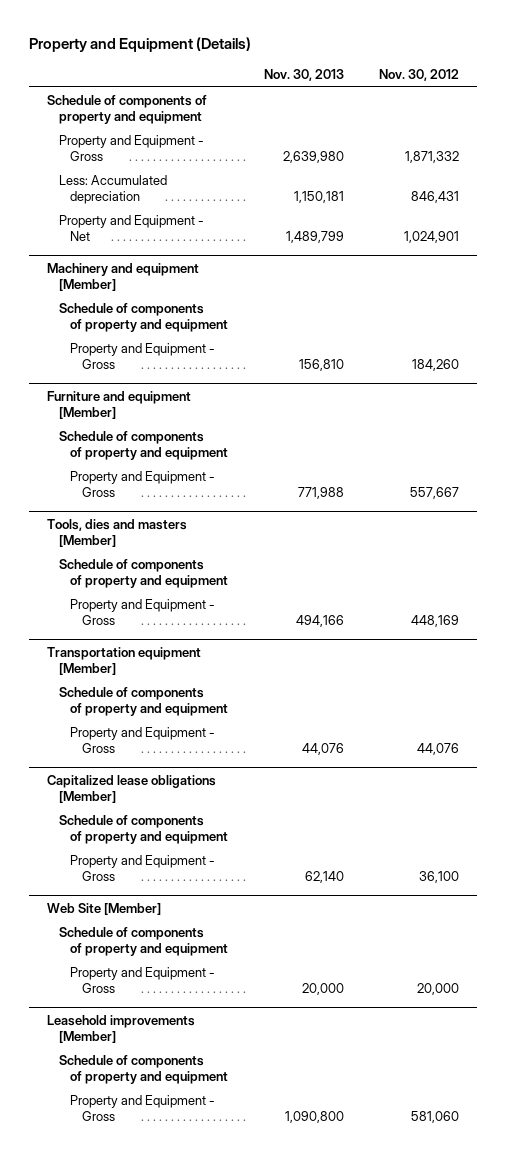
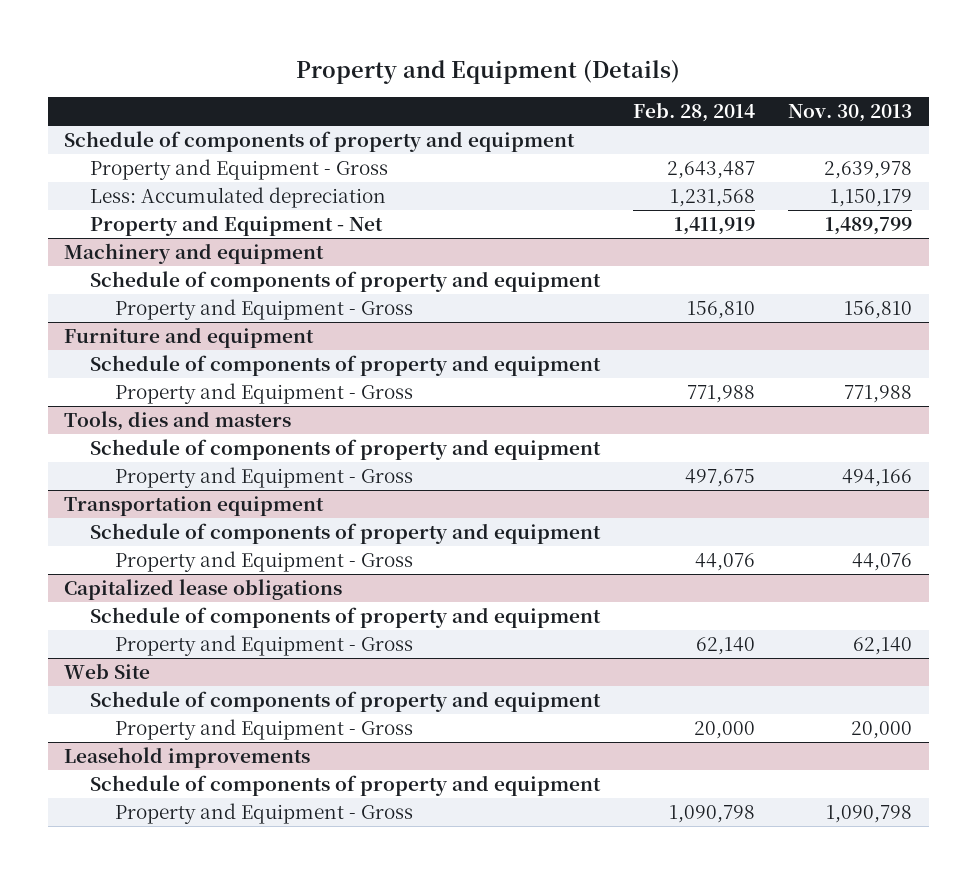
- | Nov. 30, 2013 | Nov. 30, 2012
+ | Feb. 28, 2014 | Nov. 30, 2013
- Property and Equipment - Gross | 2,639,980 | 1,871,332
- Less: Accumulated depreciation | 1,150,181 | 846,431
+ Property and Equipment - Gross | 2,643,487 | 2,639,978
+ Less: Accumulated depreciation | 1,231,568 | 1,150,179
- Machinery and equipment [Member]
+ Machinery and equipment
- Furniture and equipment [Member]
+ Furniture and equipment
- Tools, dies and masters [Member]
+ Tools, dies and masters
- Transportation equipment [Member]
+ Transportation equipment
- Capitalized lease obligations [Member]
+ Capitalized lease obligations
- Web Site [Member]
+ Web Site
- Leasehold improvements [Member]
+ Leasehold improvements
- Property and Equipment - Gross | 1,090,800 | 581,060
+ Property and Equipment - Gross | 1,090,798 | 1,090,798

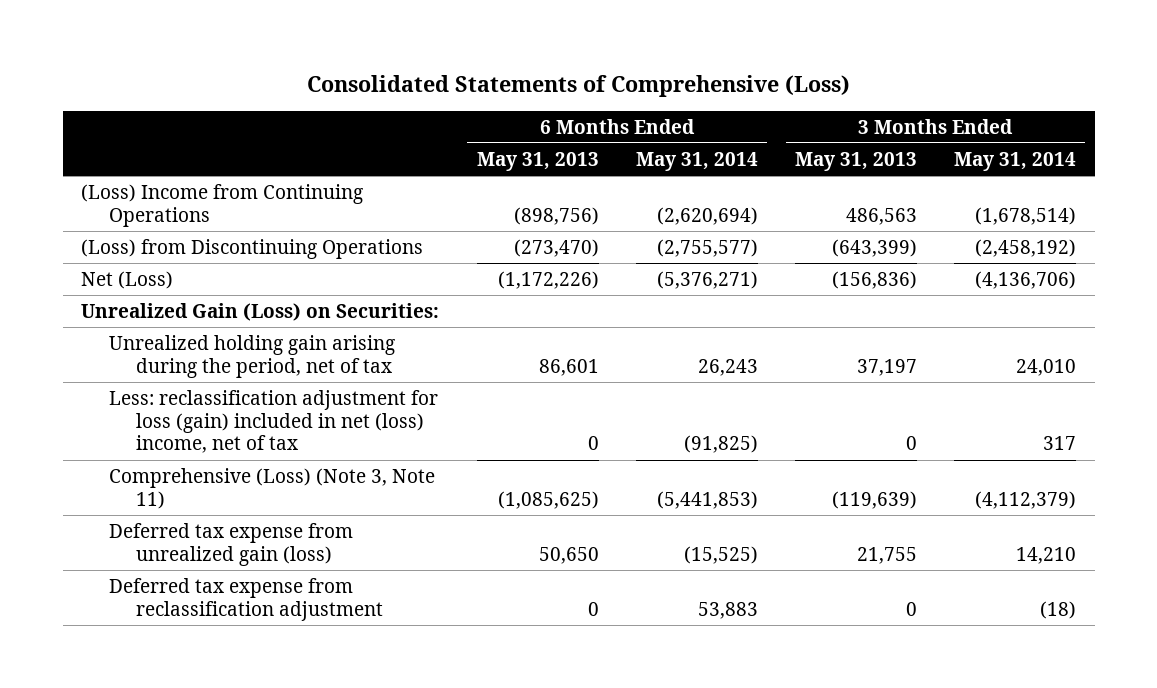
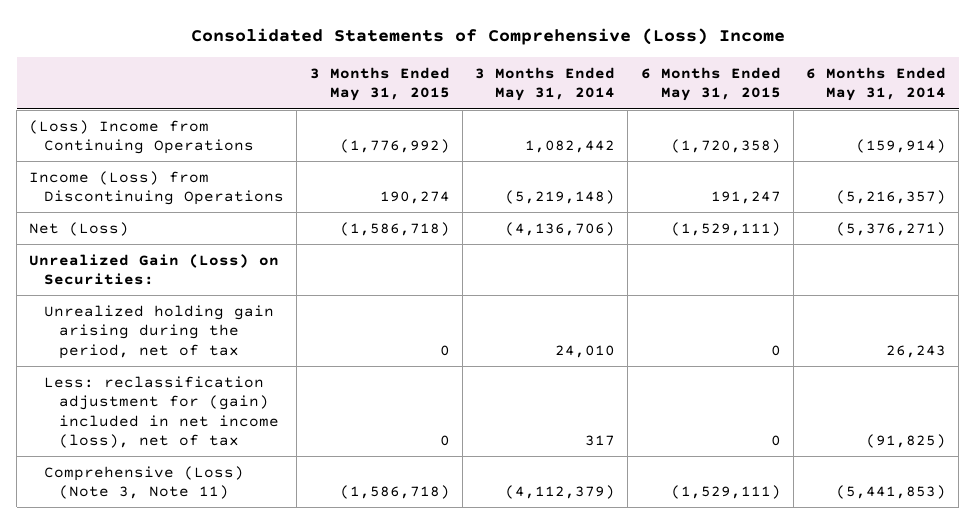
- Consolidated Statements of Comprehensive (Loss)
+ Consolidated Statements of Comprehensive (Loss) Income
- | 6 Months Ended May 31, 2013 | 6 Months Ended May 31, 2014 | 3 Months Ended May 31, 2013 | 3 Months Ended May 31, 2014
+ | 3 Months Ended May 31, 2015 | 3 Months Ended May 31, 2014 | 6 Months Ended May 31, 2015 | 6 Months Ended May 31, 2014
- (Loss) Income from Continuing Operations | (898,756) | (2,620,694) | 486,563 | (1,678,514)
- (Loss) from Discontinuing Operations | (273,470) | (2,755,577) | (643,399) | (2,458,192)
+ (Loss) Income from Continuing Operations | (1,776,992) | 1,082,442 | (1,720,358) | (159,914)
+ Income (Loss) from Discontinuing Operations | 190,274 | (5,219,148) | 191,247 | (5,216,357)
- Less: reclassification adjustment for loss (gain) included in net (loss) income, net of tax | 0 | (91,825) | 0 | 317
+ Less: reclassification adjustment for (gain) included in net income (loss), net of tax | 0 | 317 | 0 | (91,825)
- Deferred tax expense from unrealized gain (loss) | 50,650 | (15,525) | 21,755 | 14,210
- Deferred tax expense from reclassification adjustment | 0 | 53,883 | 0 | (18)

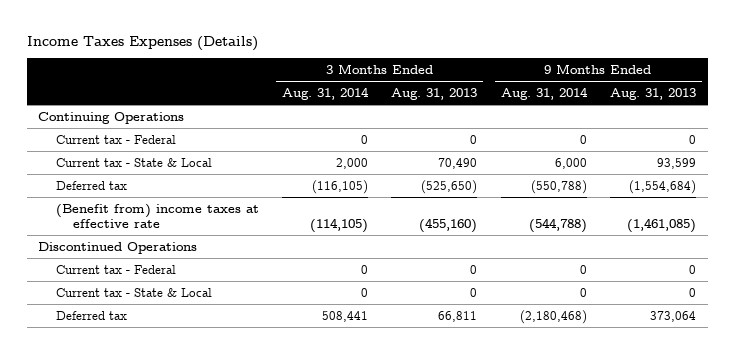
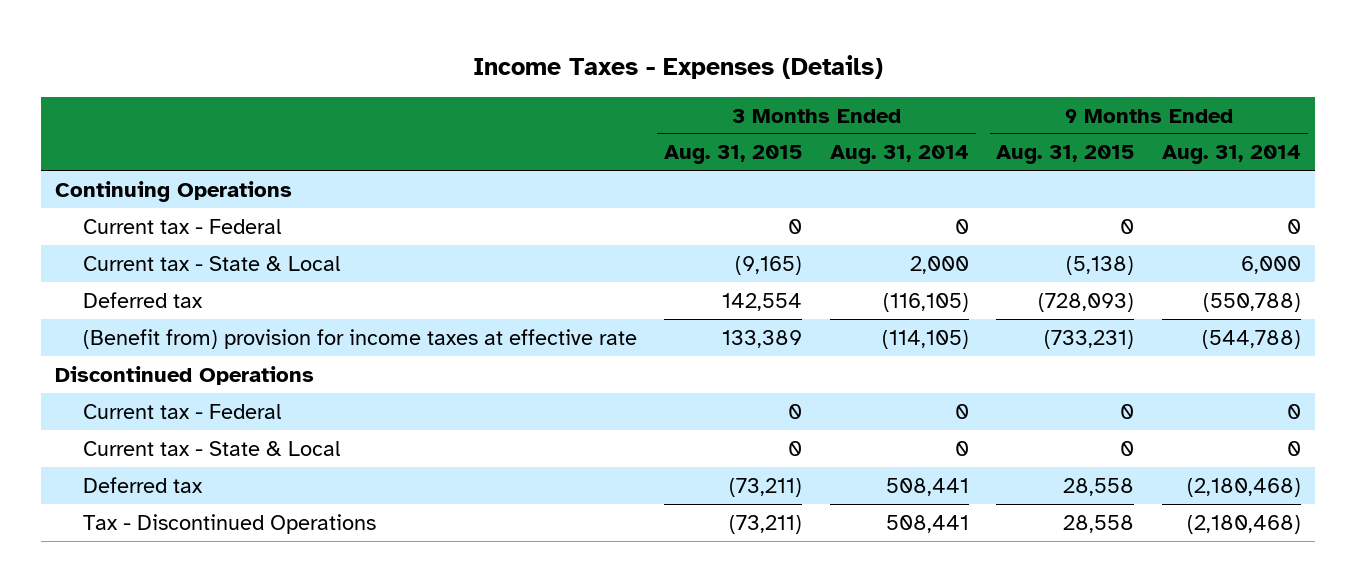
- Income Taxes Expenses (Details)
+ Income Taxes - Expenses (Details)
- | 3 Months Ended Aug. 31, 2014 | 3 Months Ended Aug. 31, 2013 | 9 Months Ended Aug. 31, 2014 | 9 Months Ended Aug. 31, 2013
+ | 3 Months Ended Aug. 31, 2015 | 3 Months Ended Aug. 31, 2014 | 9 Months Ended Aug. 31, 2015 | 9 Months Ended Aug. 31, 2014
- (Benefit from) income taxes at effective rate | (114,105) | (455,160) | (544,788) | (1,461,085)
+ (Benefit from) provision for income taxes at effective rate | 133,389 | (114,105) | (733,231) | (544,788)
+ Tax - Discontinued Operations | (73,211) | 508,441 | 28,558 | (2,180,468)

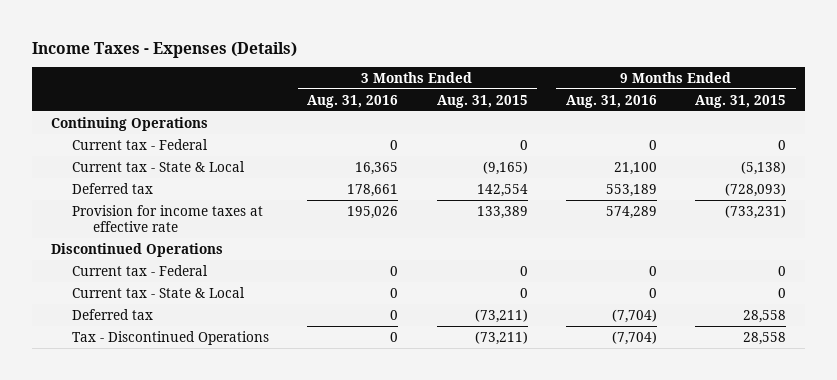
- | 3 Months Ended Aug. 31, 2015 | 3 Months Ended Aug. 31, 2014 | 9 Months Ended Aug. 31, 2015 | 9 Months Ended Aug. 31, 2014
+ | 3 Months Ended Aug. 31, 2016 | 3 Months Ended Aug. 31, 2015 | 9 Months Ended Aug. 31, 2016 | 9 Months Ended Aug. 31, 2015
- (Benefit from) provision for income taxes at effective rate | 133,389 | (114,105) | (733,231) | (544,788)
+ Provision for income taxes at effective rate | 195,026 | 133,389 | 574,289 | (733,231)

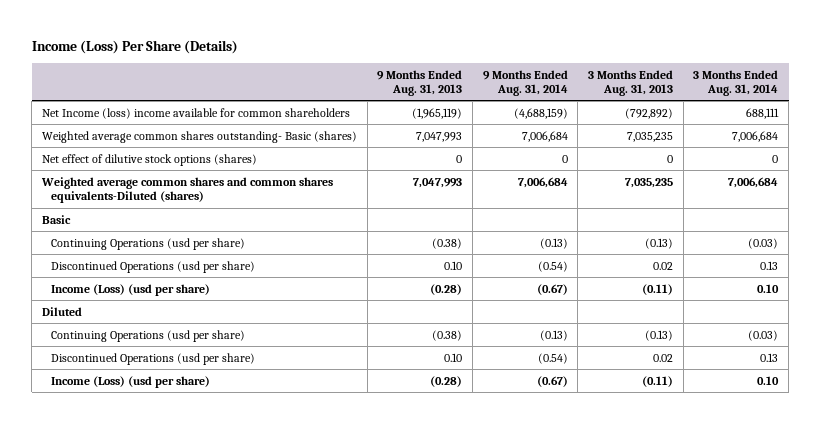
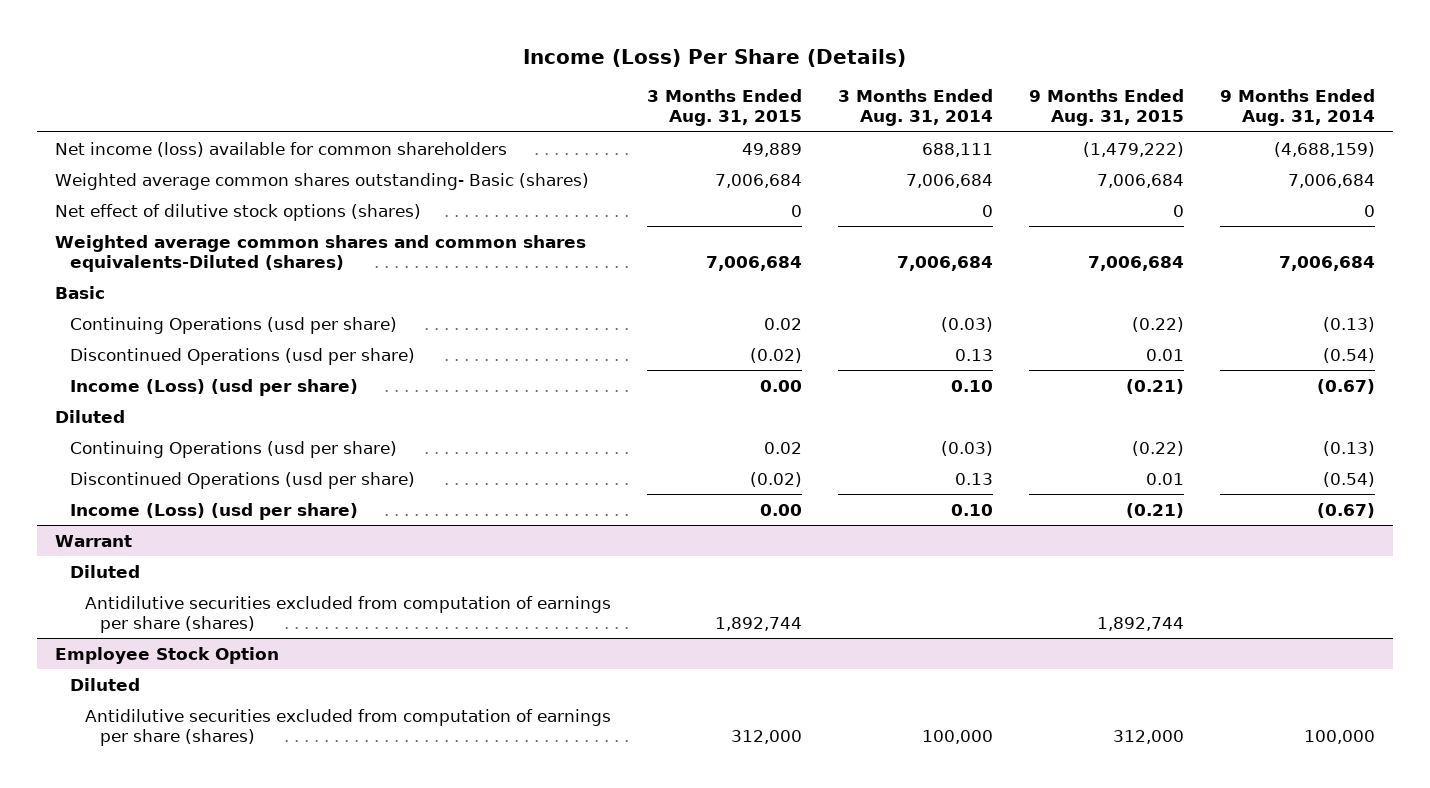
- | 9 Months Ended Aug. 31, 2013 | 9 Months Ended Aug. 31, 2014 | 3 Months Ended Aug. 31, 2013 | 3 Months Ended Aug. 31, 2014
+ | 3 Months Ended Aug. 31, 2015 | 3 Months Ended Aug. 31, 2014 | 9 Months Ended Aug. 31, 2015 | 9 Months Ended Aug. 31, 2014
- Net Income (loss) income available for common shareholders | (1,965,119) | (4,688,159) | (792,892) | 688,111
+ Net income (loss) available for common shareholders | 49,889 | 688,111 | (1,479,222) | (4,688,159)
+ Warrant
+ Diluted
+ Antidilutive securities excluded from computation of earnings per share (shares) | 1,892,744 | | 1,892,744 |
+ Employee Stock Option
+ Diluted
+ Antidilutive securities excluded from computation of earnings per share (shares) | 312,000 | 100,000 | 312,000 | 100,000

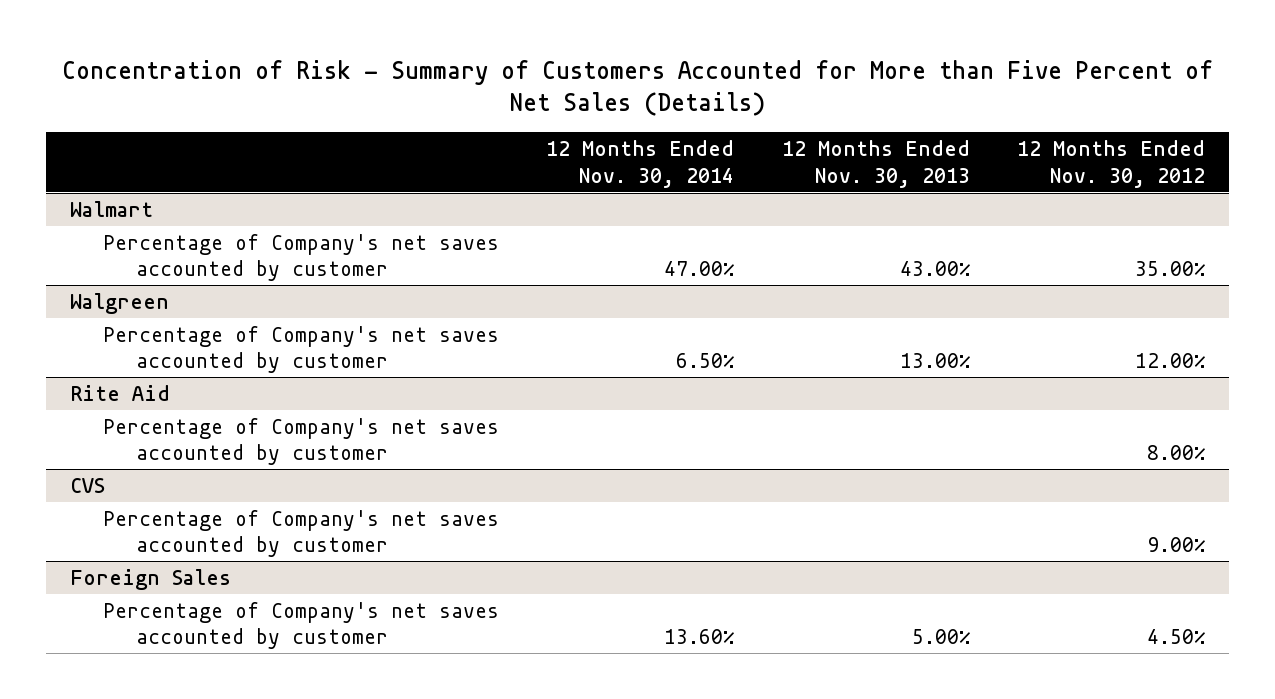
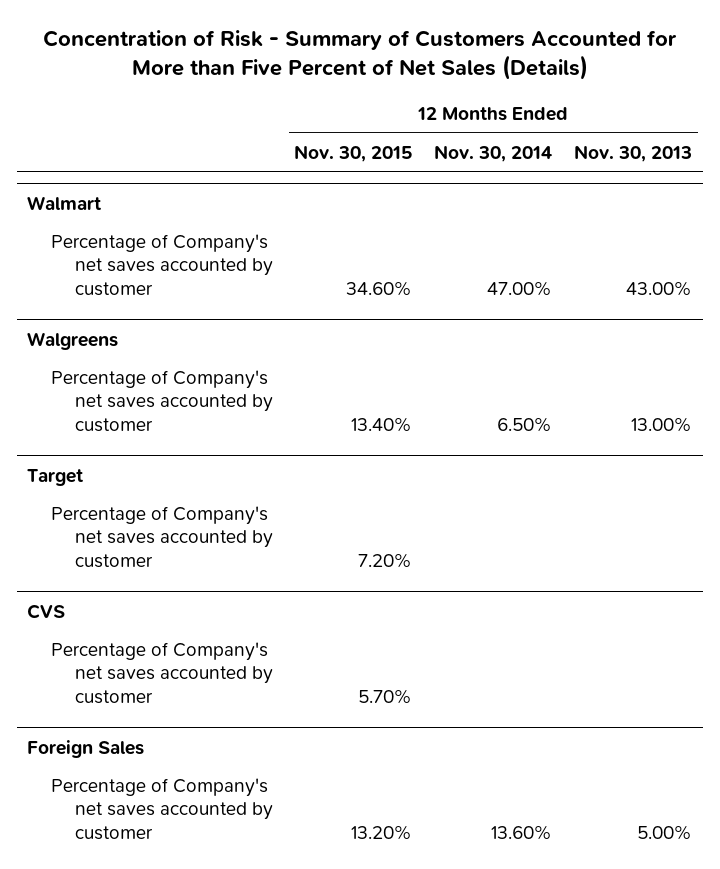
- | 12 Months Ended Nov. 30, 2014 | 12 Months Ended Nov. 30, 2013 | 12 Months Ended Nov. 30, 2012
+ | 12 Months Ended Nov. 30, 2015 | 12 Months Ended Nov. 30, 2014 | 12 Months Ended Nov. 30, 2013
- Walgreen
+ Walgreens
- Rite Aid
+ Target

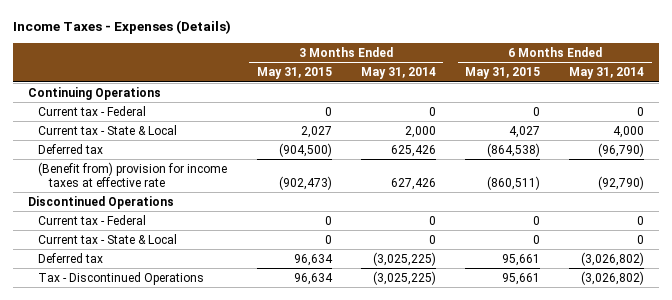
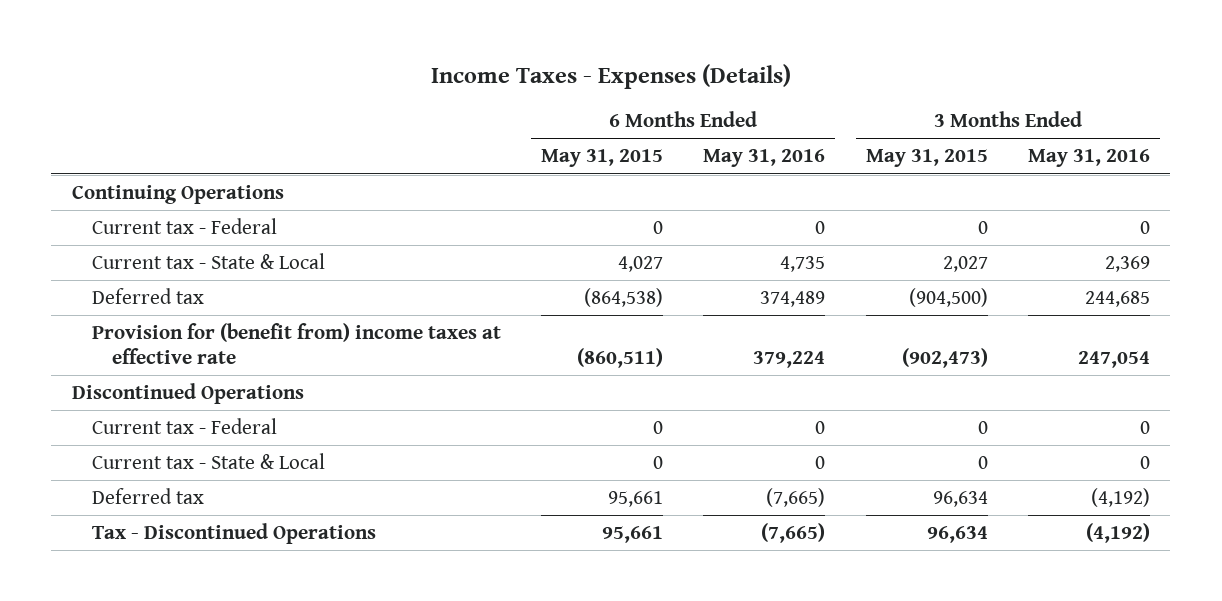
- | 3 Months Ended May 31, 2015 | 3 Months Ended May 31, 2014 | 6 Months Ended May 31, 2015 | 6 Months Ended May 31, 2014
+ | 6 Months Ended May 31, 2015 | 6 Months Ended May 31, 2016 | 3 Months Ended May 31, 2015 | 3 Months Ended May 31, 2016
- (Benefit from) provision for income taxes at effective rate | (902,473) | 627,426 | (860,511) | (92,790)
+ Provision for (benefit from) income taxes at effective rate | (860,511) | 379,224 | (902,473) | 247,054

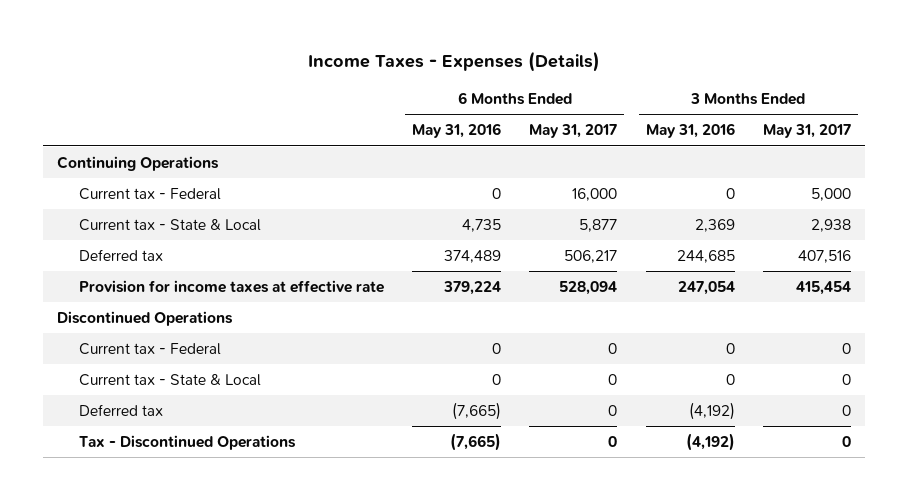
- | 6 Months Ended May 31, 2015 | 6 Months Ended May 31, 2016 | 3 Months Ended May 31, 2015 | 3 Months Ended May 31, 2016
+ | 6 Months Ended May 31, 2016 | 6 Months Ended May 31, 2017 | 3 Months Ended May 31, 2016 | 3 Months Ended May 31, 2017
- Provision for (benefit from) income taxes at effective rate | (860,511) | 379,224 | (902,473) | 247,054
+ Provision for income taxes at effective rate | 379,224 | 528,094 | 247,054 | 415,454

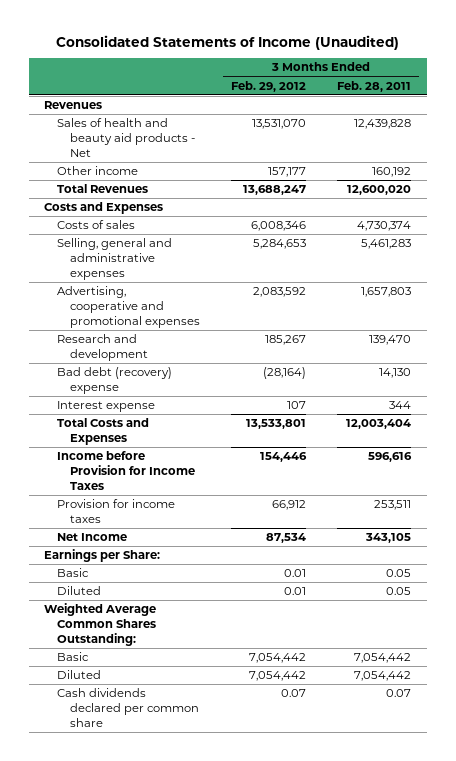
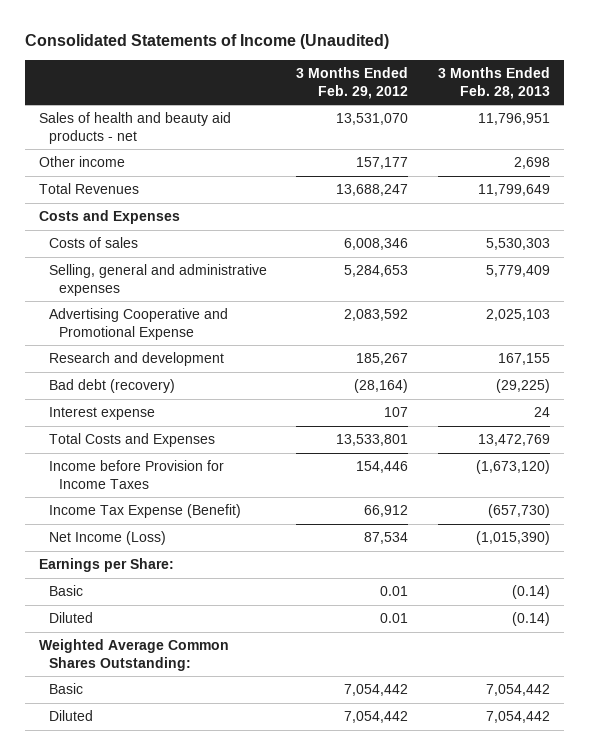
- | 3 Months Ended Feb. 29, 2012 | 3 Months Ended Feb. 28, 2011
+ | 3 Months Ended Feb. 29, 2012 | 3 Months Ended Feb. 28, 2013
- Revenues
- Sales of health and beauty aid products - Net | 13,531,070 | 12,439,828
+ Sales of health and beauty aid products - net | 13,531,070 | 11,796,951
- Advertising, cooperative and promotional expenses | 2,083,592 | 1,657,803
+ Advertising Cooperative and Promotional Expense | 2,083,592 | 2,025,103
- Bad debt (recovery) expense | (28,164) | 14,130
+ Bad debt (recovery) | (28,164) | (29,225)
- Provision for income taxes | 66,912 | 253,511
- Net Income | 87,534 | 343,105
+ Income Tax Expense (Benefit) | 66,912 | (657,730)
+ Net Income (Loss) | 87,534 | (1,015,390)
- Cash dividends declared per common share | 0.07 | 0.07

